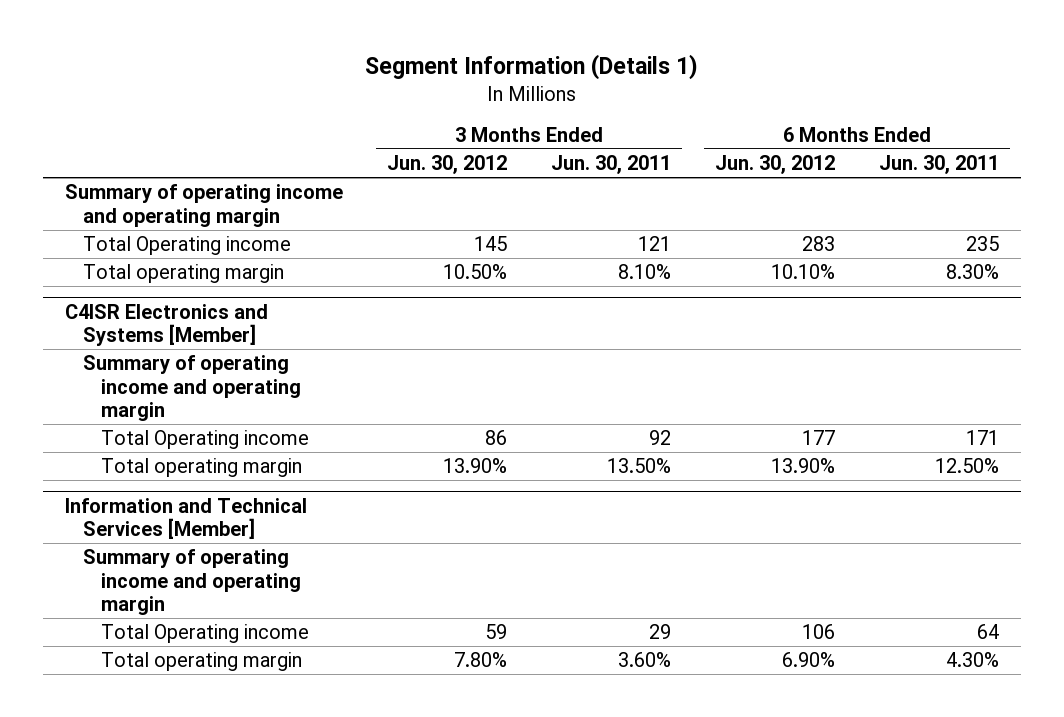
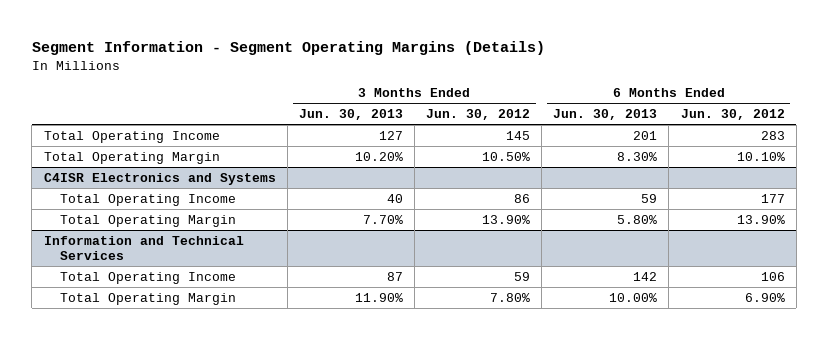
- Segment Information (Details 1)
+ Segment Information - Segment Operating Margins (Details)
- | 3 Months Ended Jun. 30, 2012 | 3 Months Ended Jun. 30, 2011 | 6 Months Ended Jun. 30, 2012 | 6 Months Ended Jun. 30, 2011
+ | 3 Months Ended Jun. 30, 2013 | 3 Months Ended Jun. 30, 2012 | 6 Months Ended Jun. 30, 2013 | 6 Months Ended Jun. 30, 2012
- Summary of operating income and operating margin
- Total Operating income | 145 | 121 | 283 | 235
- Total operating margin | 10.50% | 8.10% | 10.10% | 8.30%
- C4ISR Electronics and Systems [Member]
- Summary of operating income and operating margin
- Total Operating income | 86 | 92 | 177 | 171
- Total operating margin | 13.90% | 13.50% | 13.90% | 12.50%
- Information and Technical Services [Member]
- Summary of operating income and operating margin
- Total Operating income | 59 | 29 | 106 | 64
- Total operating margin | 7.80% | 3.60% | 6.90% | 4.30%
+ Total Operating Income | 127 | 145 | 201 | 283
+ Total Operating Margin | 10.20% | 10.50% | 8.30% | 10.10%
+ C4ISR Electronics and Systems
+ Total Operating Income | 40 | 86 | 59 | 177
+ Total Operating Margin | 7.70% | 13.90% | 5.80% | 13.90%
+ Information and Technical Services
+ Total Operating Income | 87 | 59 | 142 | 106
+ Total Operating Margin | 11.90% | 7.80% | 10.00% | 6.90%

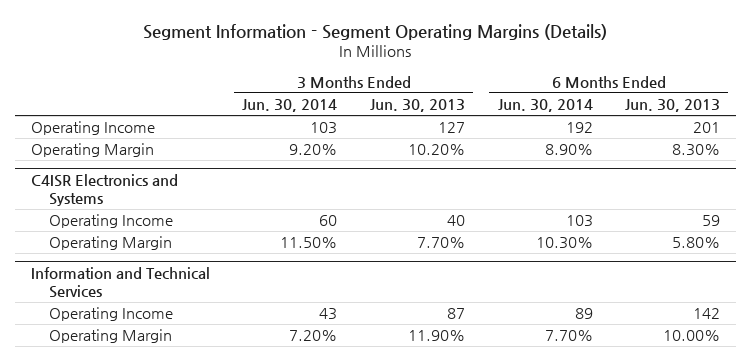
- | 3 Months Ended Jun. 30, 2013 | 3 Months Ended Jun. 30, 2012 | 6 Months Ended Jun. 30, 2013 | 6 Months Ended Jun. 30, 2012
+ | 3 Months Ended Jun. 30, 2014 | 3 Months Ended Jun. 30, 2013 | 6 Months Ended Jun. 30, 2014 | 6 Months Ended Jun. 30, 2013
- Total Operating Income | 127 | 145 | 201 | 283
- Total Operating Margin | 10.20% | 10.50% | 8.30% | 10.10%
+ Operating Income | 103 | 127 | 192 | 201
+ Operating Margin | 9.20% | 10.20% | 8.90% | 8.30%
@ C4ISR Electronics and Systems
- Total Operating Income | 40 | 86 | 59 | 177
- Total Operating Margin | 7.70% | 13.90% | 5.80% | 13.90%
+ Operating Income | 60 | 40 | 103 | 59
+ Operating Margin | 11.50% | 7.70% | 10.30% | 5.80%
@ Information and Technical Services
- Total Operating Income | 87 | 59 | 142 | 106
- Total Operating Margin | 11.90% | 7.80% | 10.00% | 6.90%
+ Operating Income | 43 | 87 | 89 | 142
+ Operating Margin | 7.20% | 11.90% | 7.70% | 10.00%

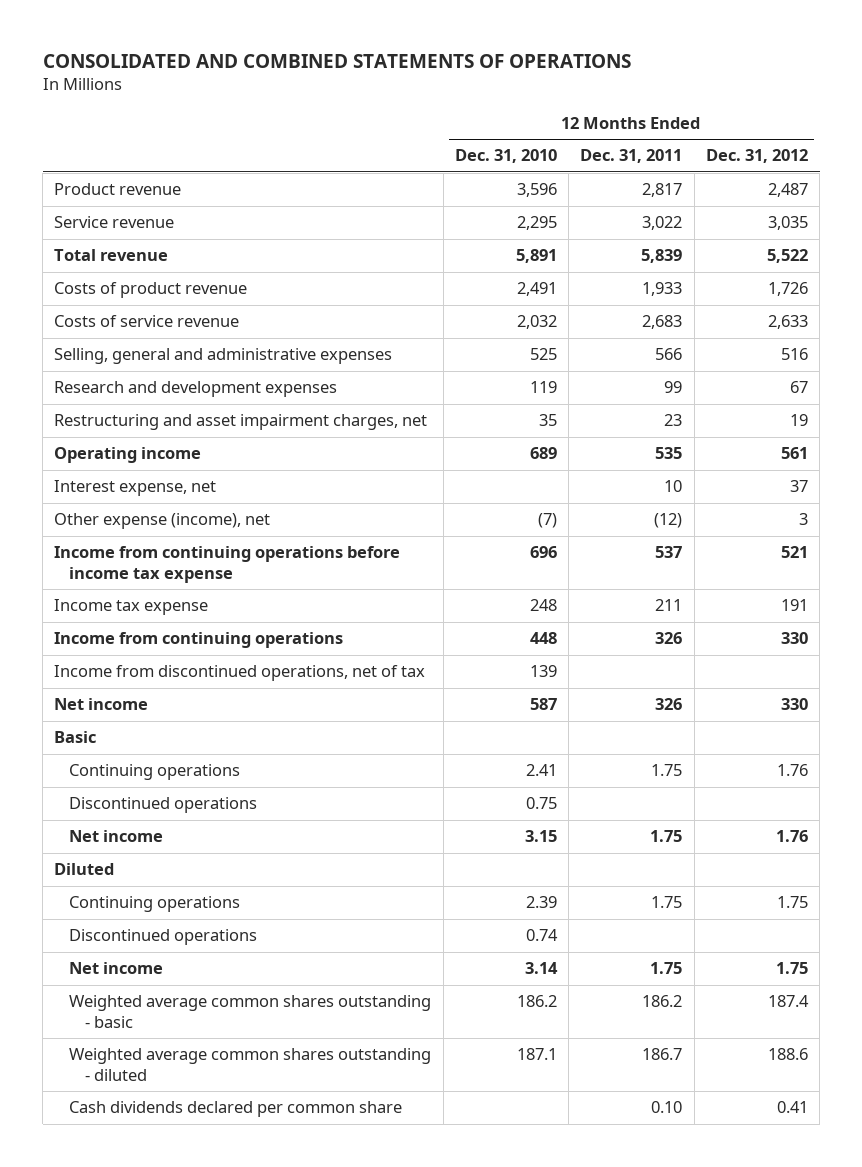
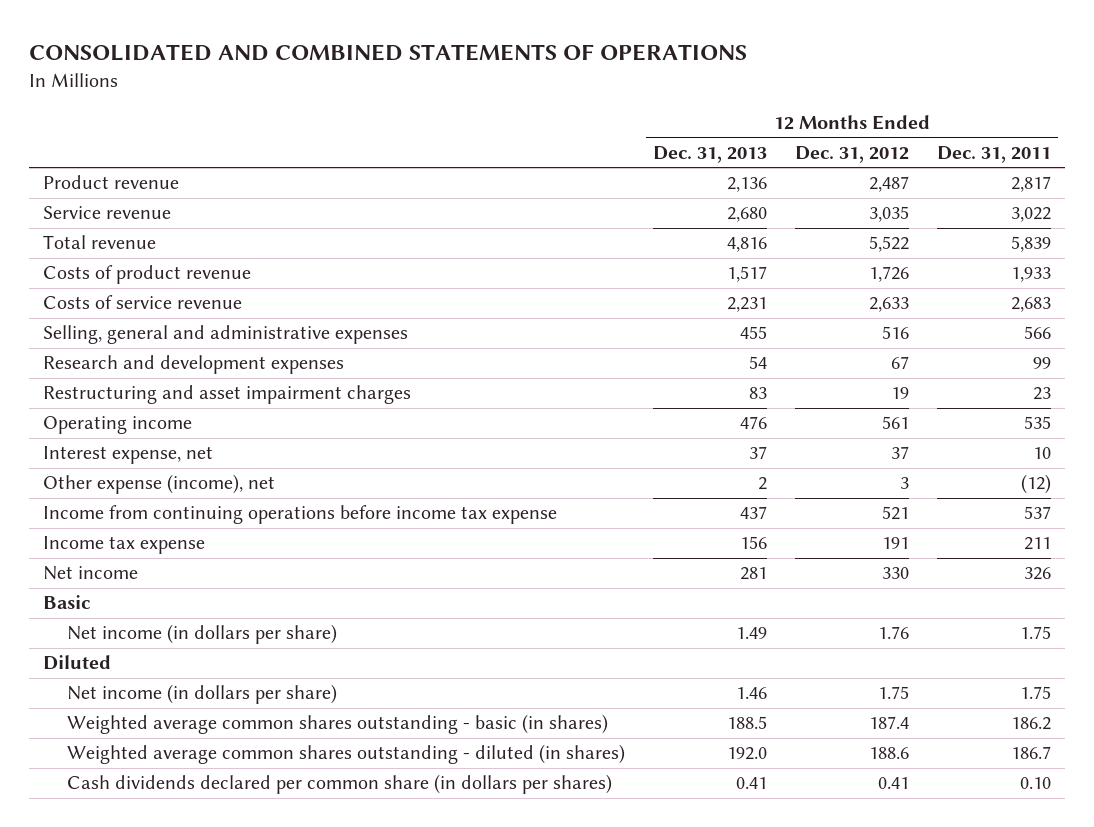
- | 12 Months Ended Dec. 31, 2010 | 12 Months Ended Dec. 31, 2011 | 12 Months Ended Dec. 31, 2012
+ | 12 Months Ended Dec. 31, 2013 | 12 Months Ended Dec. 31, 2012 | 12 Months Ended Dec. 31, 2011
- Restructuring and asset impairment charges, net | 35 | 23 | 19
+ Restructuring and asset impairment charges | 83 | 19 | 23
- Income from continuing operations | 448 | 326 | 330
- Income from discontinued operations, net of tax | 139 | |
- Continuing operations | 2.41 | 1.75 | 1.76
- Discontinued operations | 0.75 | |
- Net income | 3.15 | 1.75 | 1.76
+ Net income (in dollars per share) | 1.49 | 1.76 | 1.75
- Continuing operations | 2.39 | 1.75 | 1.75
- Discontinued operations | 0.74 | |
- Net income | 3.14 | 1.75 | 1.75
- Weighted average common shares outstanding - basic | 186.2 | 186.2 | 187.4
- Weighted average common shares outstanding - diluted | 187.1 | 186.7 | 188.6
- Cash dividends declared per common share | | 0.10 | 0.41
+ Net income (in dollars per share) | 1.46 | 1.75 | 1.75
+ Weighted average common shares outstanding - basic (in shares) | 188.5 | 187.4 | 186.2
+ Weighted average common shares outstanding - diluted (in shares) | 192.0 | 188.6 | 186.7
+ Cash dividends declared per common share (in dollars per shares) | 0.41 | 0.41 | 0.10

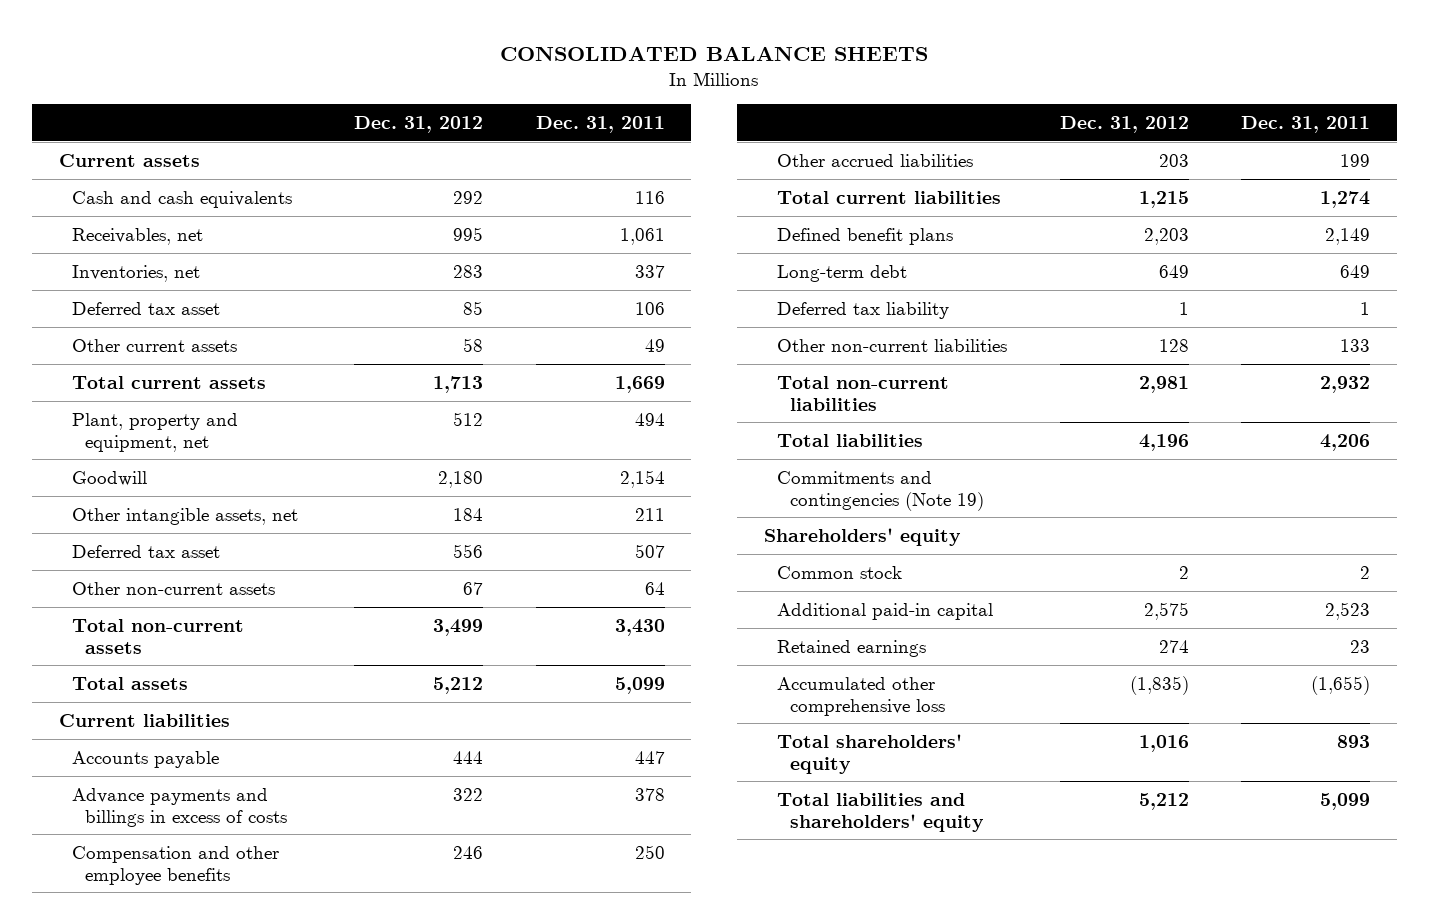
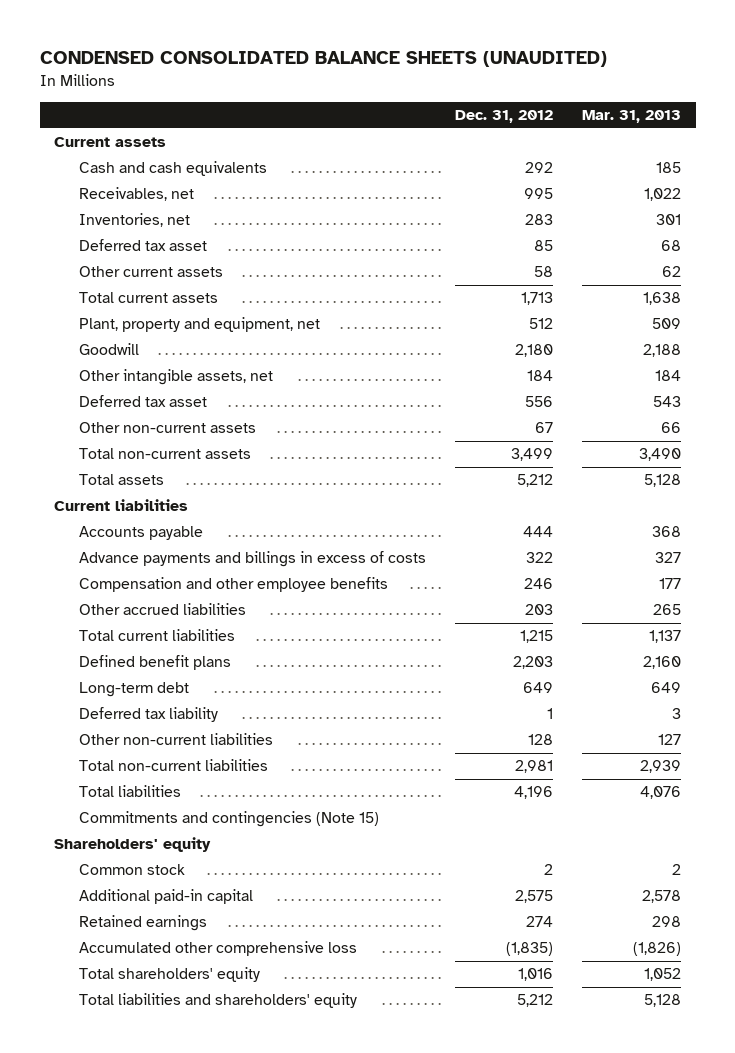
- CONSOLIDATED BALANCE SHEETS
+ CONDENSED CONSOLIDATED BALANCE SHEETS (UNAUDITED)
- | Dec. 31, 2012 | Dec. 31, 2011
+ | Dec. 31, 2012 | Mar. 31, 2013
- Commitments and contingencies (Note 19)
+ Commitments and contingencies (Note 15)

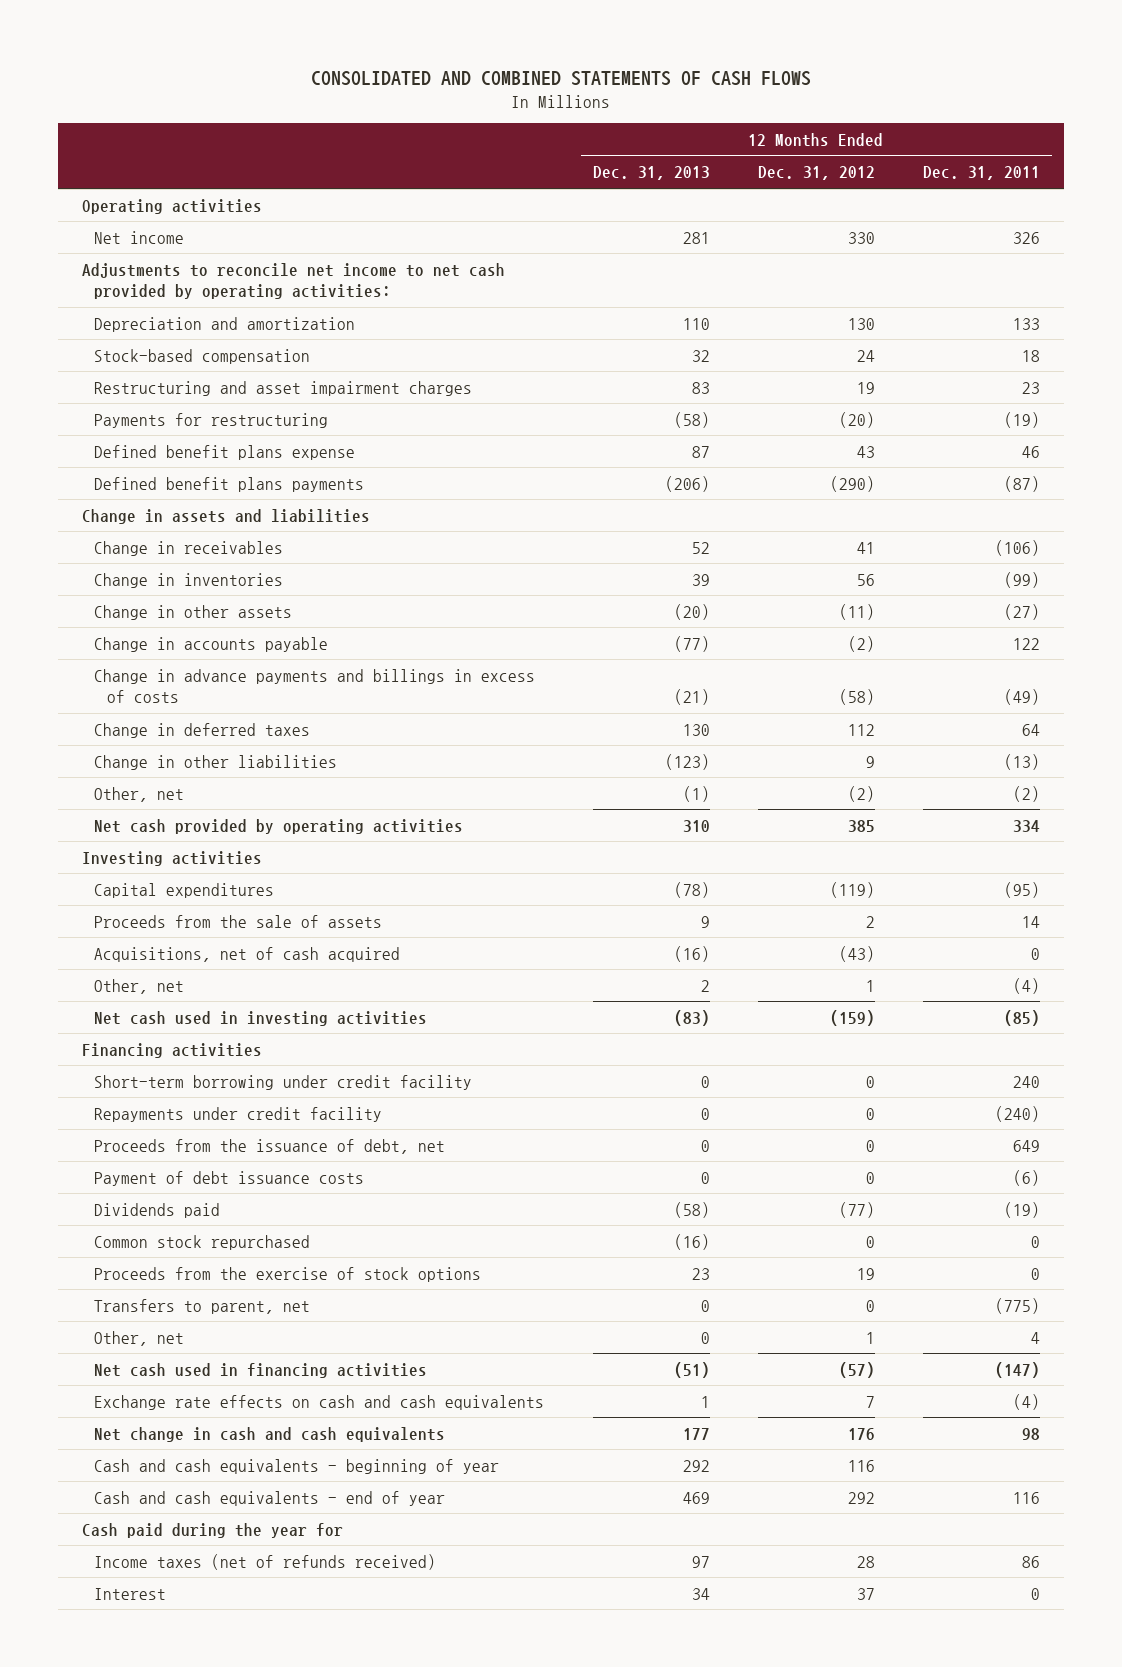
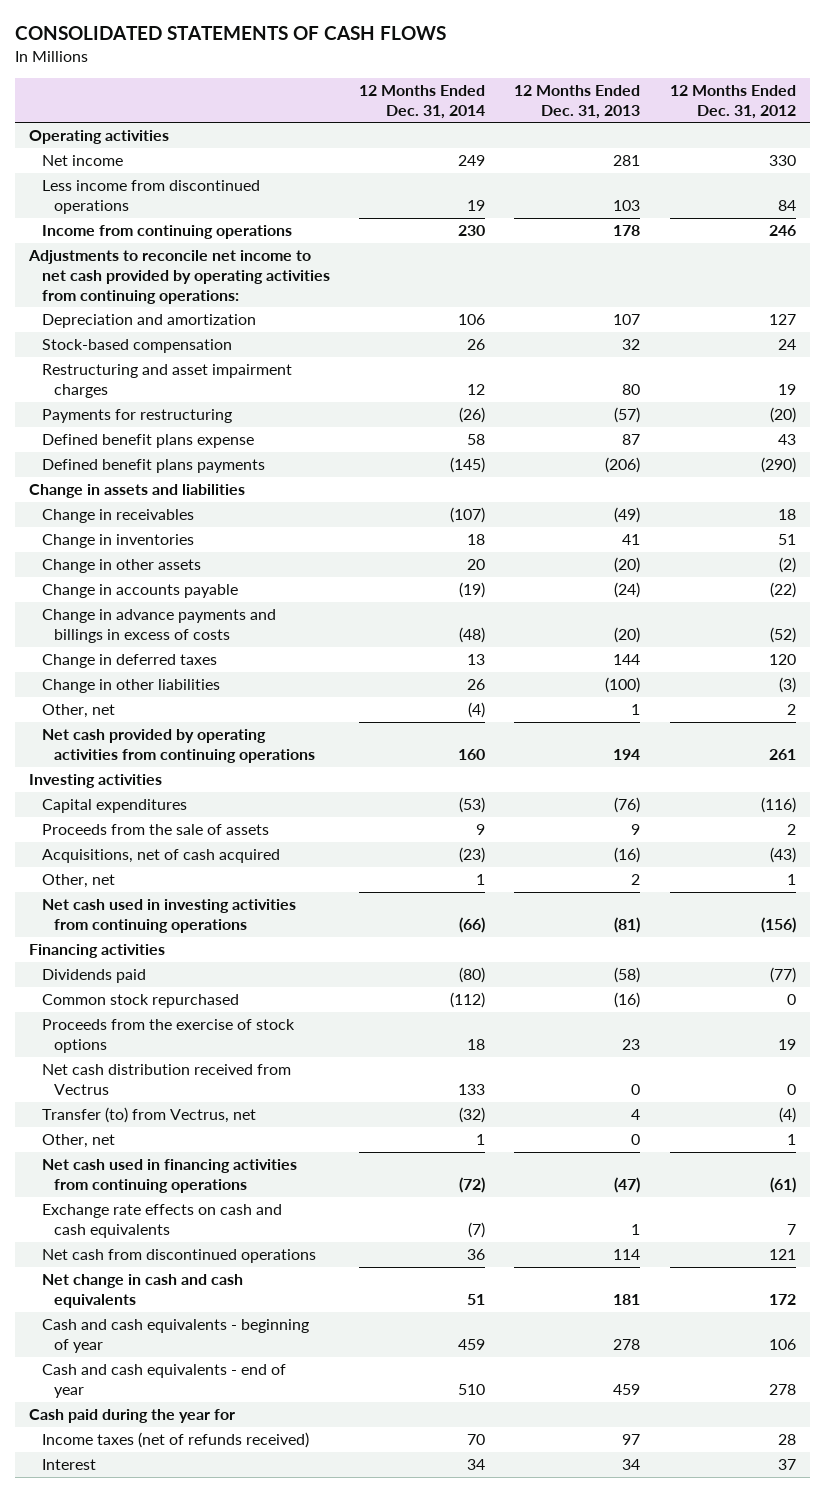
- CONSOLIDATED AND COMBINED STATEMENTS OF CASH FLOWS
+ CONSOLIDATED STATEMENTS OF CASH FLOWS
- | 12 Months Ended Dec. 31, 2013 | 12 Months Ended Dec. 31, 2012 | 12 Months Ended Dec. 31, 2011
+ | 12 Months Ended Dec. 31, 2014 | 12 Months Ended Dec. 31, 2013 | 12 Months Ended Dec. 31, 2012
- Adjustments to reconcile net income to net cash provided by operating activities:
- Depreciation and amortization | 110 | 130 | 133
+ Less income from discontinued operations | 19 | 103 | 84
+ Income from continuing operations | 230 | 178 | 246
+ Adjustments to reconcile net income to net cash provided by operating activities from continuing operations:
+ Depreciation and amortization | 106 | 107 | 127
- Restructuring and asset impairment charges | 83 | 19 | 23
- Payments for restructuring | (58) | (20) | (19)
+ Restructuring and asset impairment charges | 12 | 80 | 19
+ Payments for restructuring | (26) | (57) | (20)
- Change in receivables | 52 | 41 | (106)
- Change in inventories | 39 | 56 | (99)
- Change in other assets | (20) | (11) | (27)
- Change in accounts payable | (77) | (2) | 122
- Change in advance payments and billings in excess of costs | (21) | (58) | (49)
- Change in deferred taxes | 130 | 112 | 64
- Change in other liabilities | (123) | 9 | (13)
- Other, net | (1) | (2) | (2)
- Net cash provided by operating activities | 310 | 385 | 334
+ Change in receivables | (107) | (49) | 18
+ Change in inventories | 18 | 41 | 51
+ Change in other assets | 20 | (20) | (2)
+ Change in accounts payable | (19) | (24) | (22)
+ Change in advance payments and billings in excess of costs | (48) | (20) | (52)
+ Change in deferred taxes | 13 | 144 | 120
+ Change in other liabilities | 26 | (100) | (3)
+ Other, net | (4) | 1 | 2
+ Net cash provided by operating activities from continuing operations | 160 | 194 | 261
- Capital expenditures | (78) | (119) | (95)
+ Capital expenditures | (53) | (76) | (116)
- Net cash used in investing activities | (83) | (159) | (85)
+ Net cash used in investing activities from continuing operations | (66) | (81) | (156)
- Short-term borrowing under credit facility | 0 | 0 | 240
- Repayments under credit facility | 0 | 0 | (240)
- Proceeds from the issuance of debt, net | 0 | 0 | 649
- Payment of debt issuance costs | 0 | 0 | (6)
- Transfers to parent, net | 0 | 0 | (775)
+ Net cash distribution received from Vectrus | 133 | 0 | 0
+ Transfer (to) from Vectrus, net | (32) | 4 | (4)
- Net cash used in financing activities | (51) | (57) | (147)
+ Net cash used in financing activities from continuing operations | (72) | (47) | (61)
- Net change in cash and cash equivalents | 177 | 176 | 98
- Cash and cash equivalents - beginning of year | 292 | 116 |
- Cash and cash equivalents - end of year | 469 | 292 | 116
+ Net cash from discontinued operations | 36 | 114 | 121
+ Net change in cash and cash equivalents | 51 | 181 | 172
+ Cash and cash equivalents - beginning of year | 459 | 278 | 106
+ Cash and cash equivalents - end of year | 510 | 459 | 278

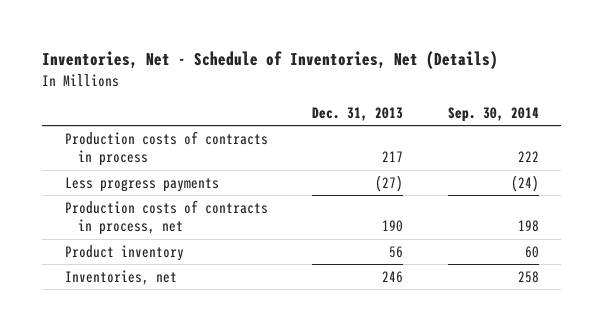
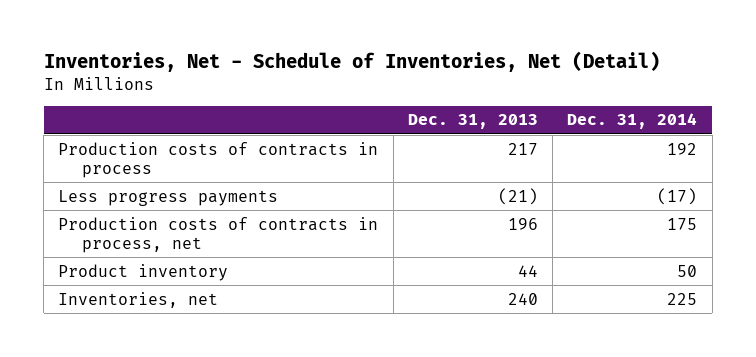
- Inventories, Net - Schedule of Inventories, Net (Details)
+ Inventories, Net - Schedule of Inventories, Net (Detail)
- | Dec. 31, 2013 | Sep. 30, 2014
+ | Dec. 31, 2013 | Dec. 31, 2014
- Less progress payments | (27) | (24)
- Production costs of contracts in process, net | 190 | 198
- Product inventory | 56 | 60
- Inventories, net | 246 | 258
+ Less progress payments | (21) | (17)
+ Production costs of contracts in process, net | 196 | 175
+ Product inventory | 44 | 50
+ Inventories, net | 240 | 225

